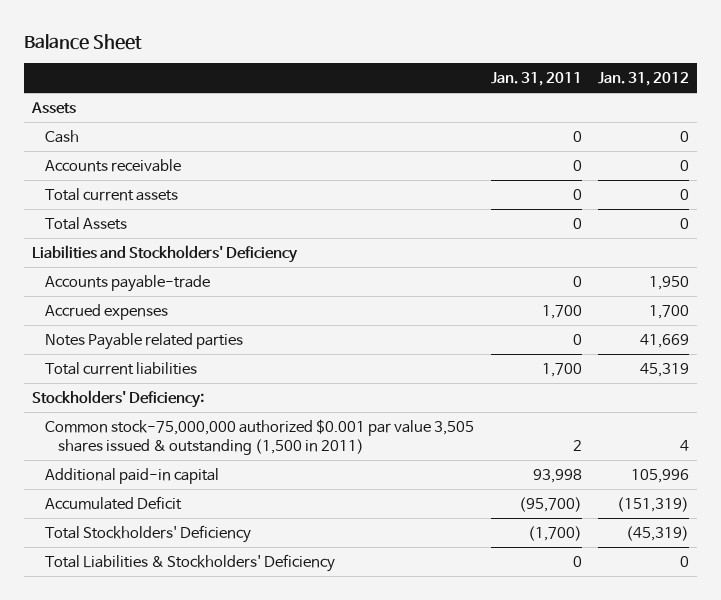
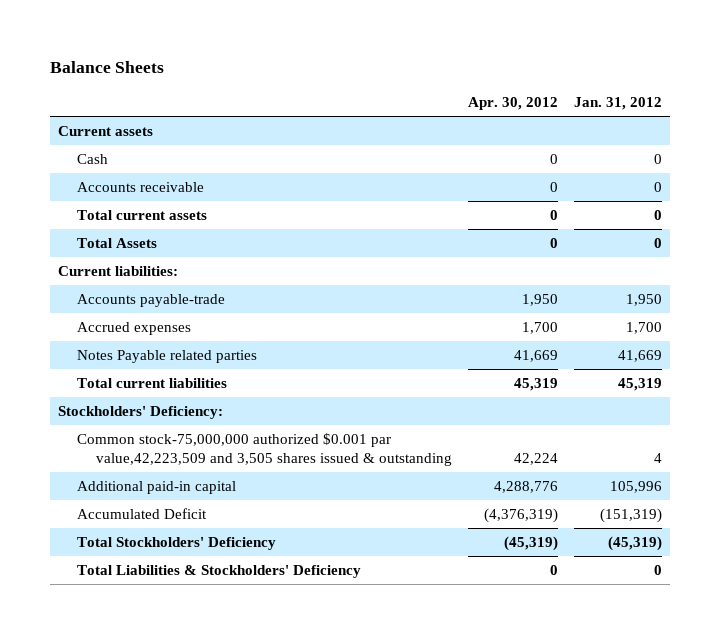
- Balance Sheet
+ Balance Sheets
- | Jan. 31, 2011 | Jan. 31, 2012
+ | Apr. 30, 2012 | Jan. 31, 2012
- Assets
+ Current assets
- Liabilities and Stockholders' Deficiency
+ Current liabilities:
- Common stock-75,000,000 authorized $0.001 par value 3,505 shares issued & outstanding (1,500 in 2011) | 2 | 4
+ Common stock-75,000,000 authorized $0.001 par value,42,223,509 and 3,505 shares issued & outstanding | 42,224 | 4

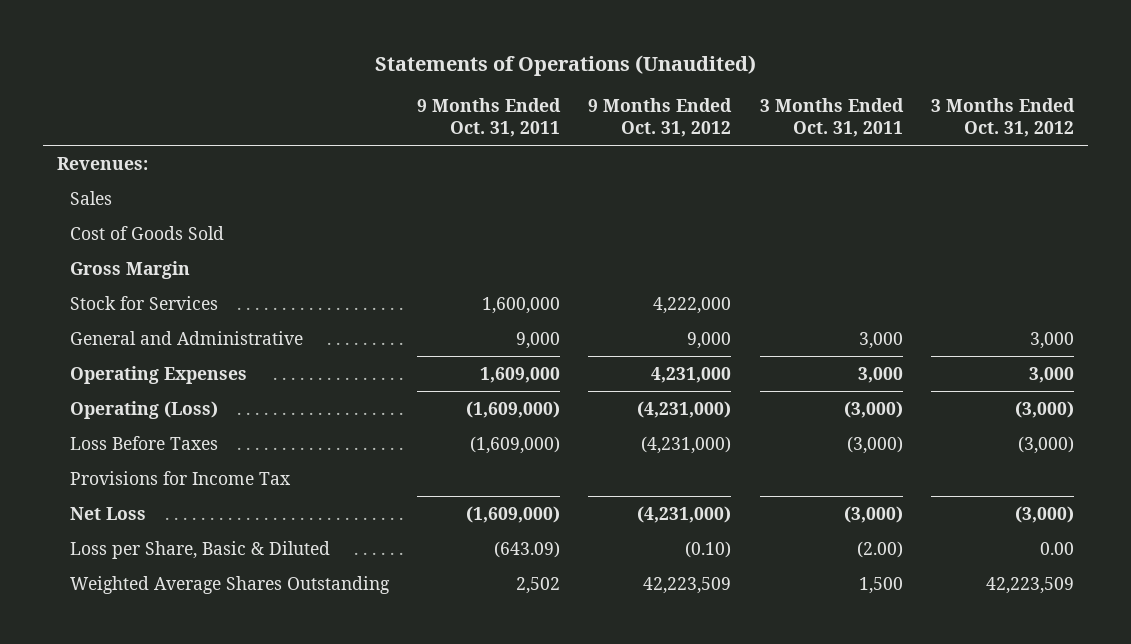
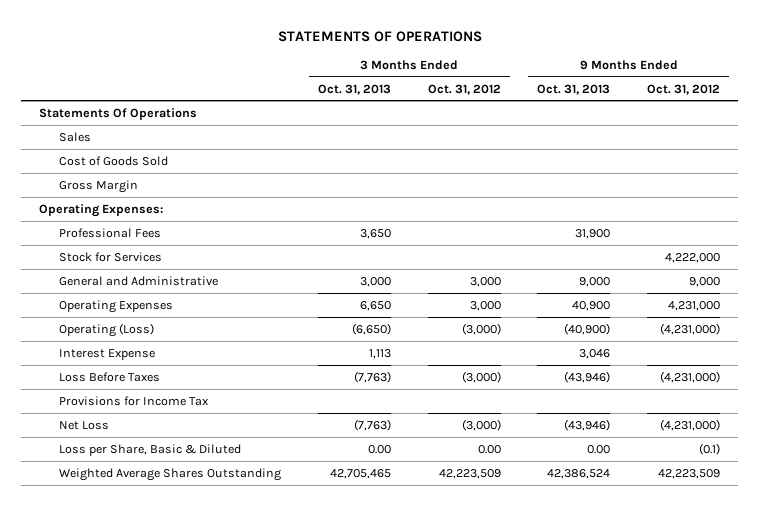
- Statements of Operations (Unaudited)
+ STATEMENTS OF OPERATIONS
- | 9 Months Ended Oct. 31, 2011 | 9 Months Ended Oct. 31, 2012 | 3 Months Ended Oct. 31, 2011 | 3 Months Ended Oct. 31, 2012
+ | 3 Months Ended Oct. 31, 2013 | 3 Months Ended Oct. 31, 2012 | 9 Months Ended Oct. 31, 2013 | 9 Months Ended Oct. 31, 2012
- Revenues:
+ Statements Of Operations
+ Operating Expenses:
+ Professional Fees | 3,650 | | 31,900 |
+ Interest Expense | 1,113 | | 3,046 |
- Loss per Share, Basic & Diluted | (643.09) | (0.10) | (2.00) | 0.00
+ Loss per Share, Basic & Diluted | 0.00 | 0.00 | 0.00 | (0.1)

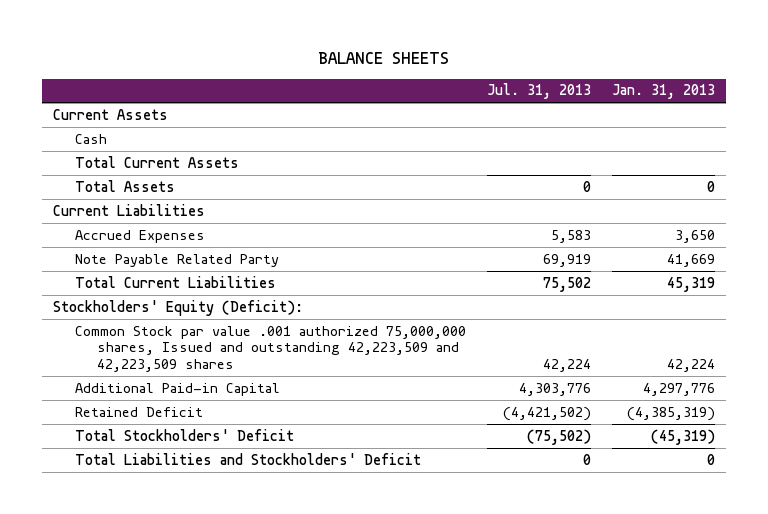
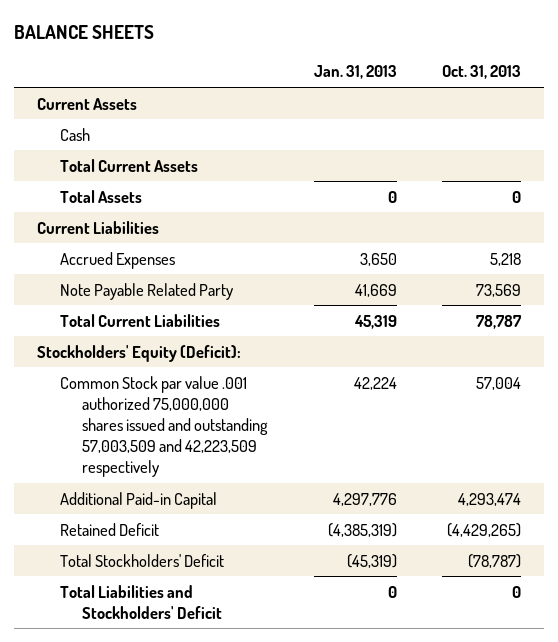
- | Jul. 31, 2013 | Jan. 31, 2013
+ | Jan. 31, 2013 | Oct. 31, 2013
- Common Stock par value .001 authorized 75,000,000 shares, Issued and outstanding 42,223,509 and 42,223,509 shares | 42,224 | 42,224
+ Common Stock par value .001 authorized 75,000,000 shares issued and outstanding 57,003,509 and 42,223,509 respectively | 42,224 | 57,004

